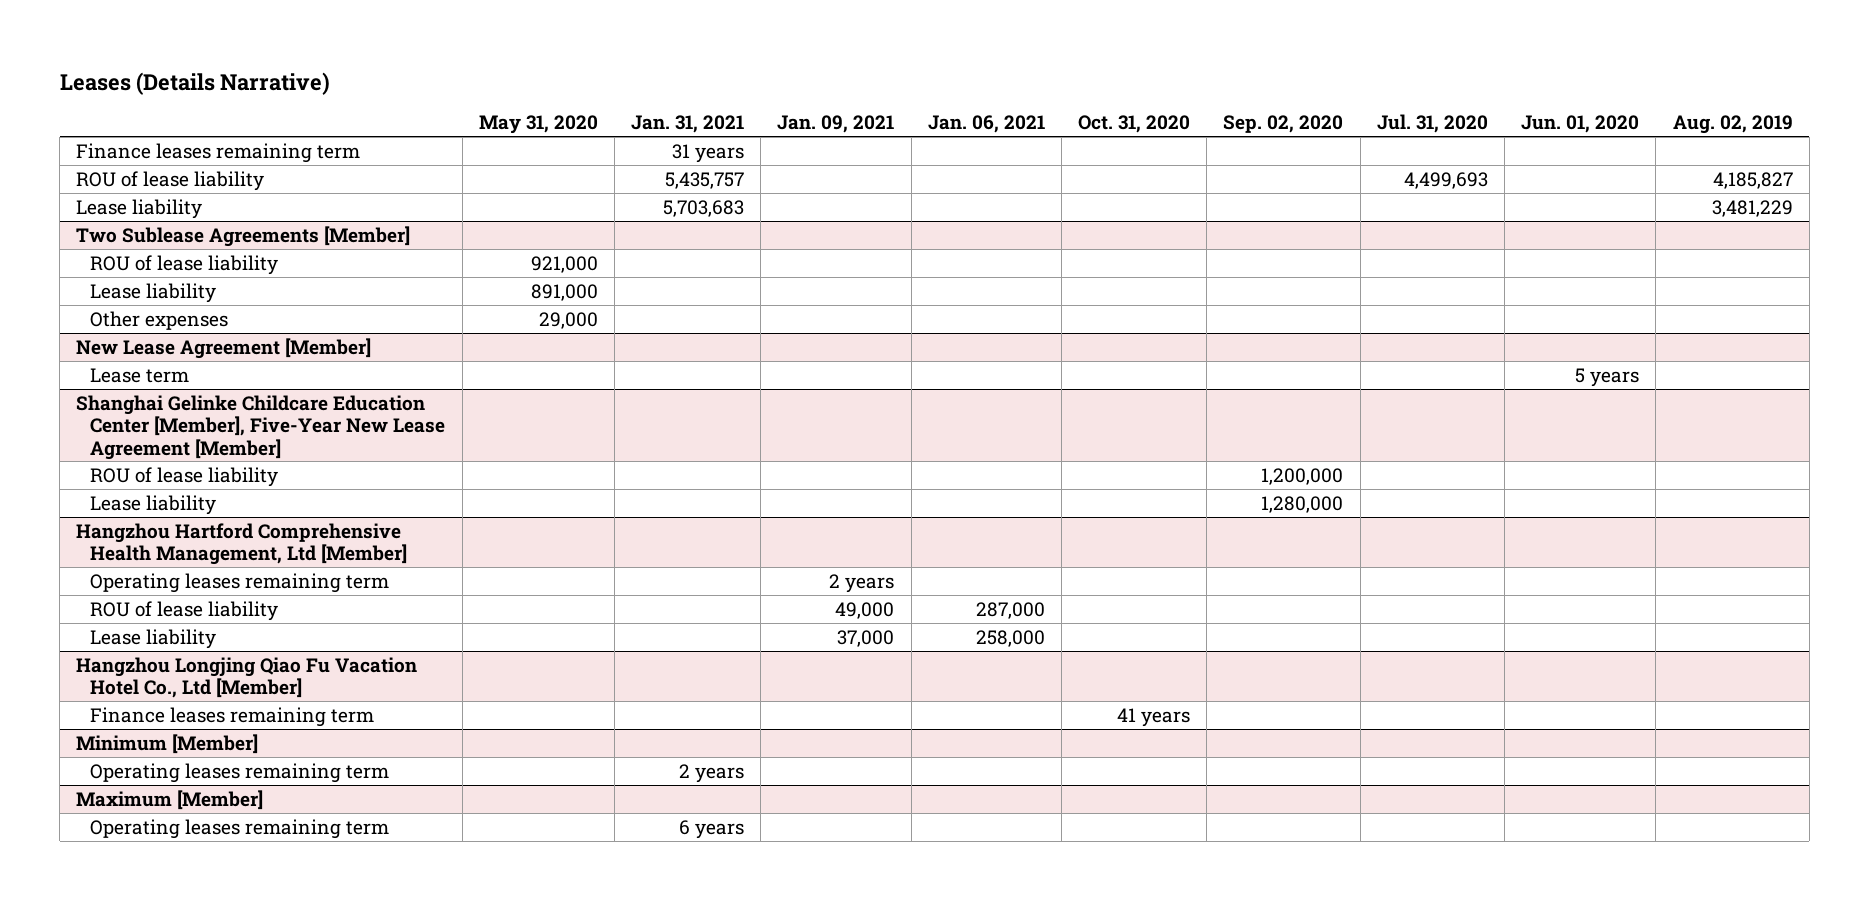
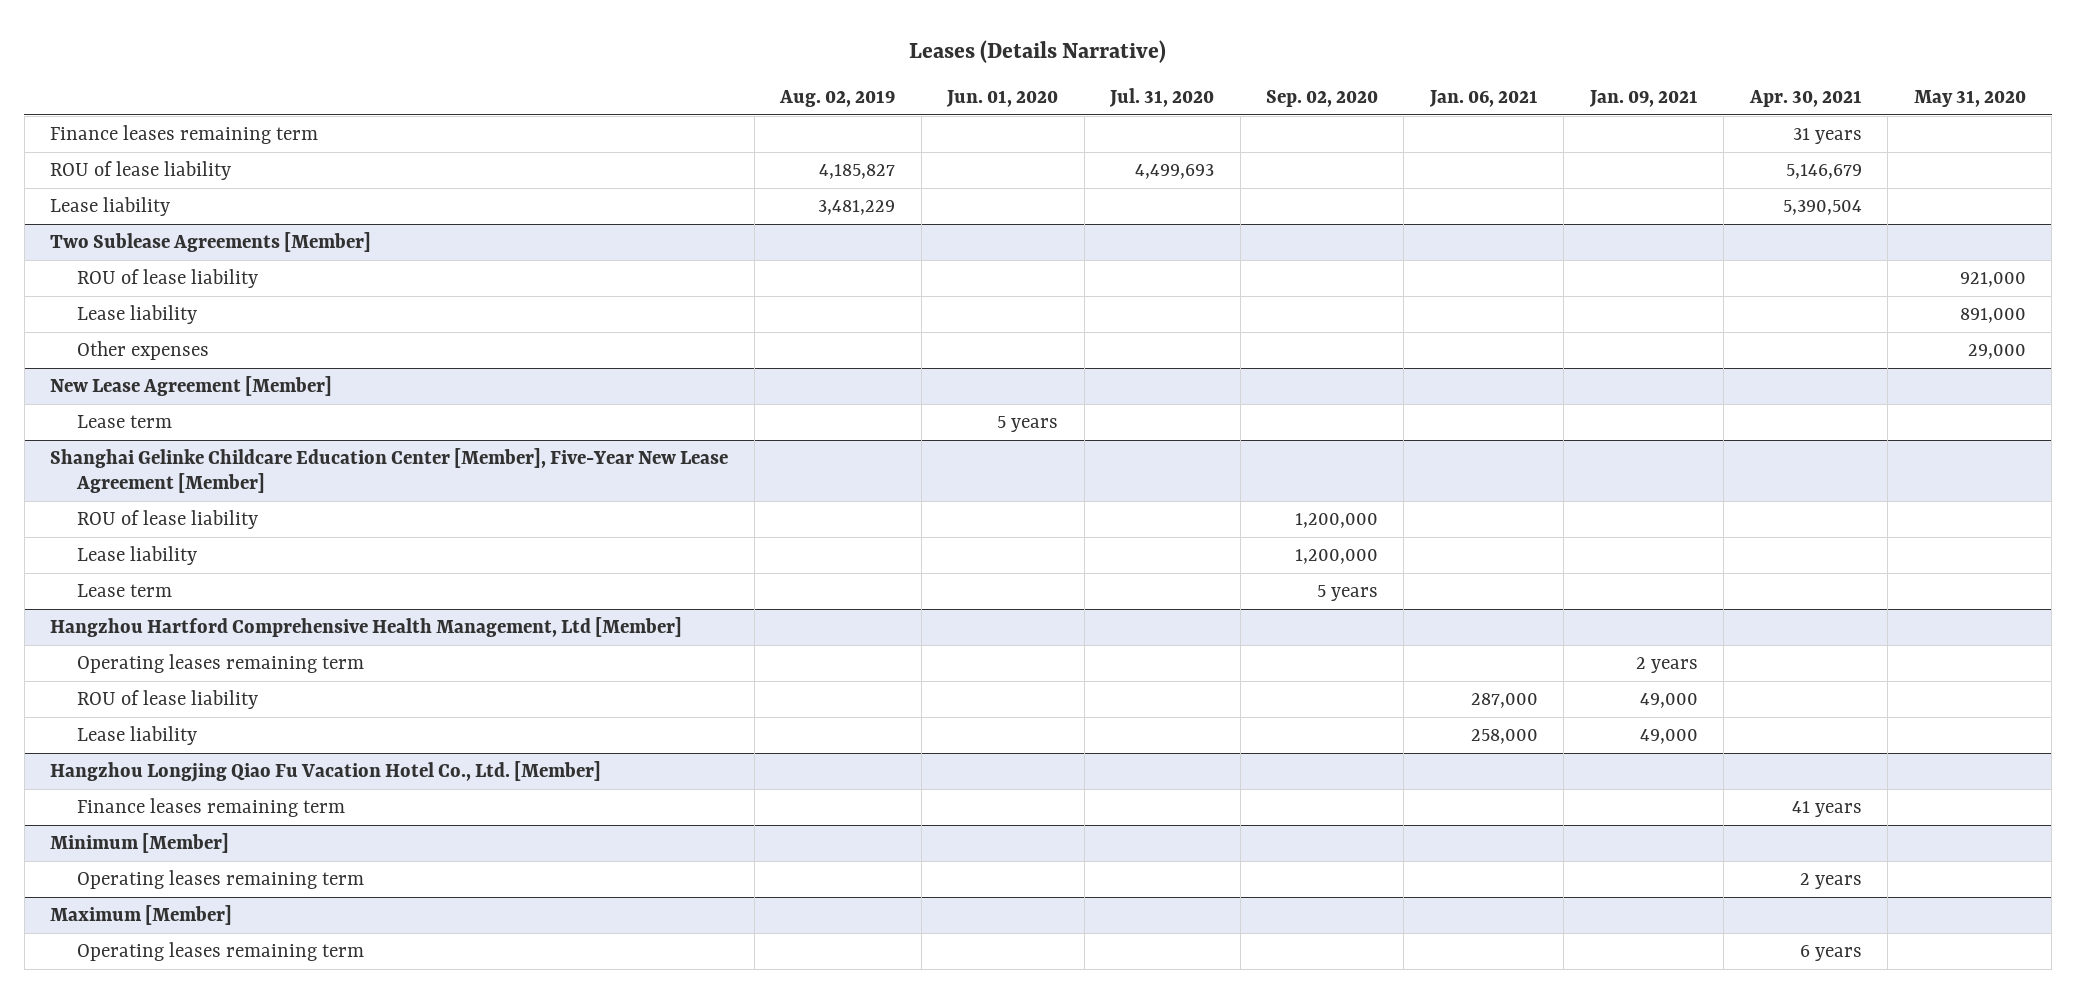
- | May 31, 2020 | Jan. 31, 2021 | Jan. 09, 2021 | Jan. 06, 2021 | Oct. 31, 2020 | Sep. 02, 2020 | Jul. 31, 2020 | Jun. 01, 2020 | Aug. 02, 2019
+ | Aug. 02, 2019 | Jun. 01, 2020 | Jul. 31, 2020 | Sep. 02, 2020 | Jan. 06, 2021 | Jan. 09, 2021 | Apr. 30, 2021 | May 31, 2020
@ Shanghai Gelinke Childcare Education Center [Member], Five-Year New Lease Agreement [Member]
- Lease liability | | | | | | 1,280,000 | | |
+ Lease liability | | | | 1,200,000 | | | |
+ Lease term | | | | 5 years | | | |
@ Hangzhou Hartford Comprehensive Health Management, Ltd [Member]
- Lease liability | | | 37,000 | 258,000 | | | | |
- Hangzhou Longjing Qiao Fu Vacation Hotel Co., Ltd [Member]
@ Hangzhou Hartford Comprehensive Health Management, Ltd [Member]
+ Lease liability | | | | | 258,000 | 49,000 | |
+ Hangzhou Longjing Qiao Fu Vacation Hotel Co., Ltd. [Member]

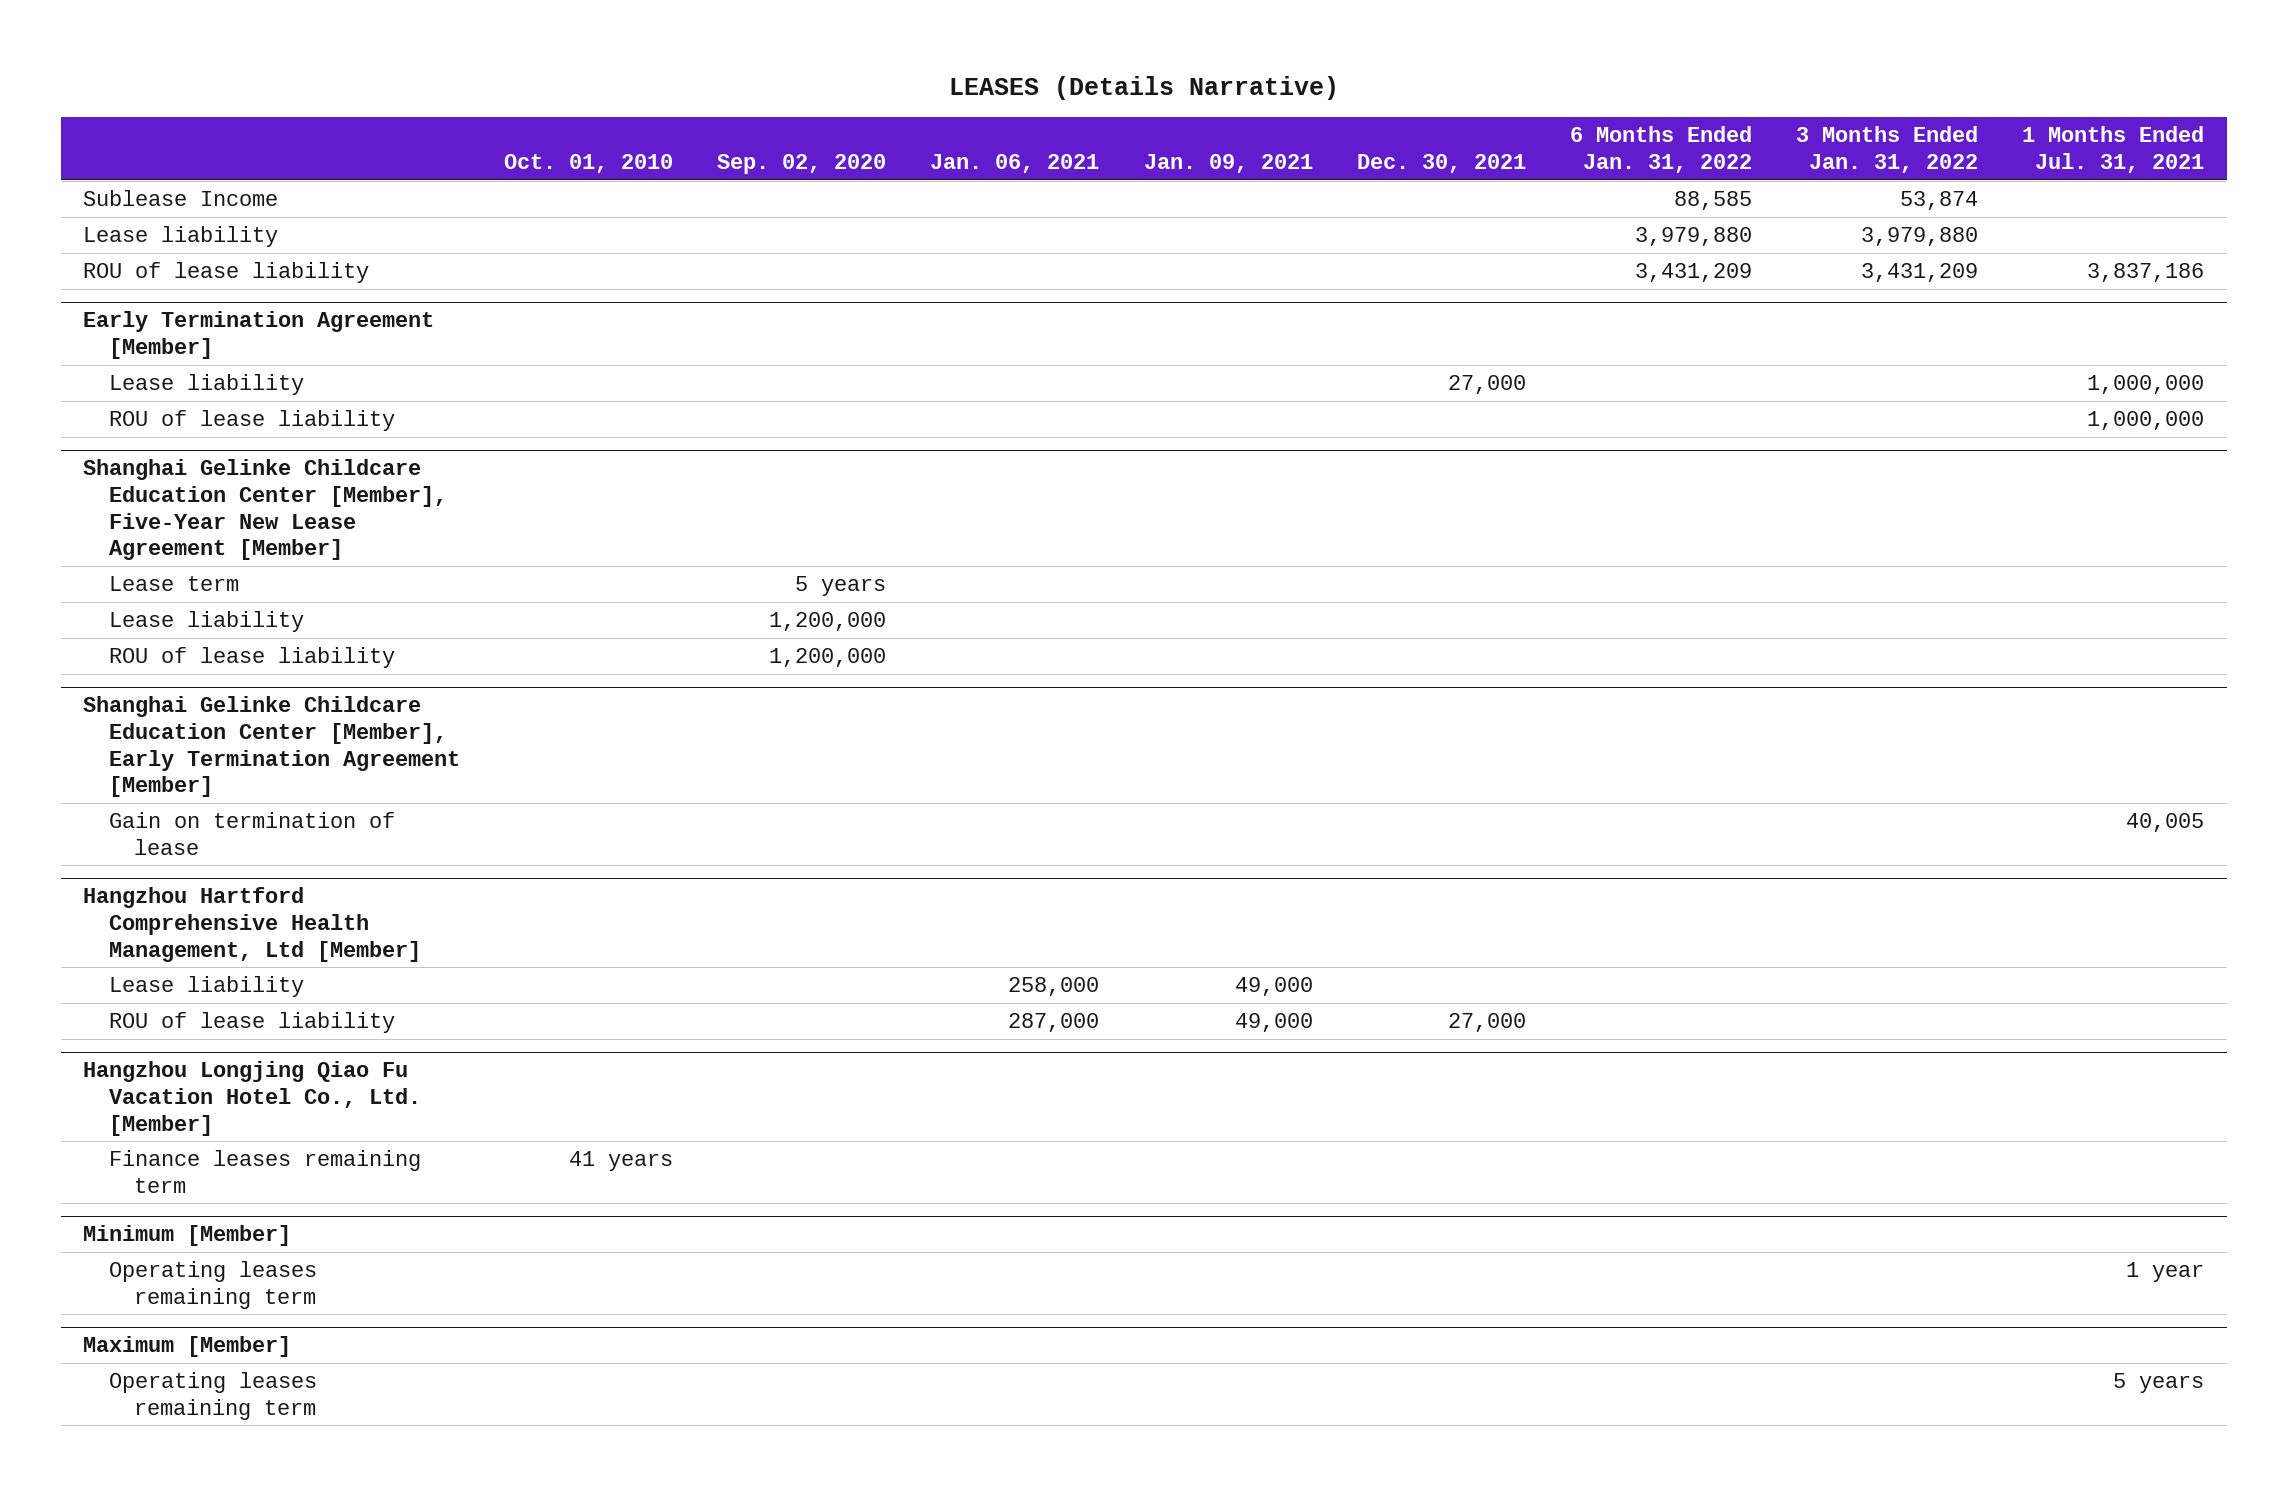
- Leases (Details Narrative)
+ LEASES (Details Narrative)
- | Aug. 02, 2019 | Jun. 01, 2020 | Jul. 31, 2020 | Sep. 02, 2020 | Jan. 06, 2021 | Jan. 09, 2021 | Apr. 30, 2021 | May 31, 2020
+ | Oct. 01, 2010 | Sep. 02, 2020 | Jan. 06, 2021 | Jan. 09, 2021 | Dec. 30, 2021 | 6 Months Ended Jan. 31, 2022 | 3 Months Ended Jan. 31, 2022 | 1 Months Ended Jul. 31, 2021
- Finance leases remaining term | | | | | | | 31 years |
+ Sublease Income | | | | | | 88,585 | 53,874 |
- Two Sublease Agreements [Member]
- ROU of lease liability | | | | | | | | 921,000
- Lease liability | | | | | | | | 891,000
- Other expenses | | | | | | | | 29,000
- New Lease Agreement [Member]
- Lease term | | 5 years | | | | | |
moved down: ROU of lease liability | | | | | | 3,431,209 | 3,431,209 | 3,837,186
+ Early Termination Agreement [Member]
+ Lease liability | | | | | 27,000 | | | 1,000,000
+ ROU of lease liability | | | | | | | | 1,000,000
@ Shanghai Gelinke Childcare Education Center [Member], Five-Year New Lease Agreement [Member]
moved down: Lease liability | | 1,200,000 | | | | | |
moved down: ROU of lease liability | | 1,200,000 | | | | | |
+ Shanghai Gelinke Childcare Education Center [Member], Early Termination Agreement [Member]
+ Gain on termination of lease | | | | | | | | 40,005
@ Hangzhou Hartford Comprehensive Health Management, Ltd [Member]
- Operating leases remaining term | | | | | | 2 years | |
moved down: ROU of lease liability | | | 287,000 | 49,000 | 27,000 | | |

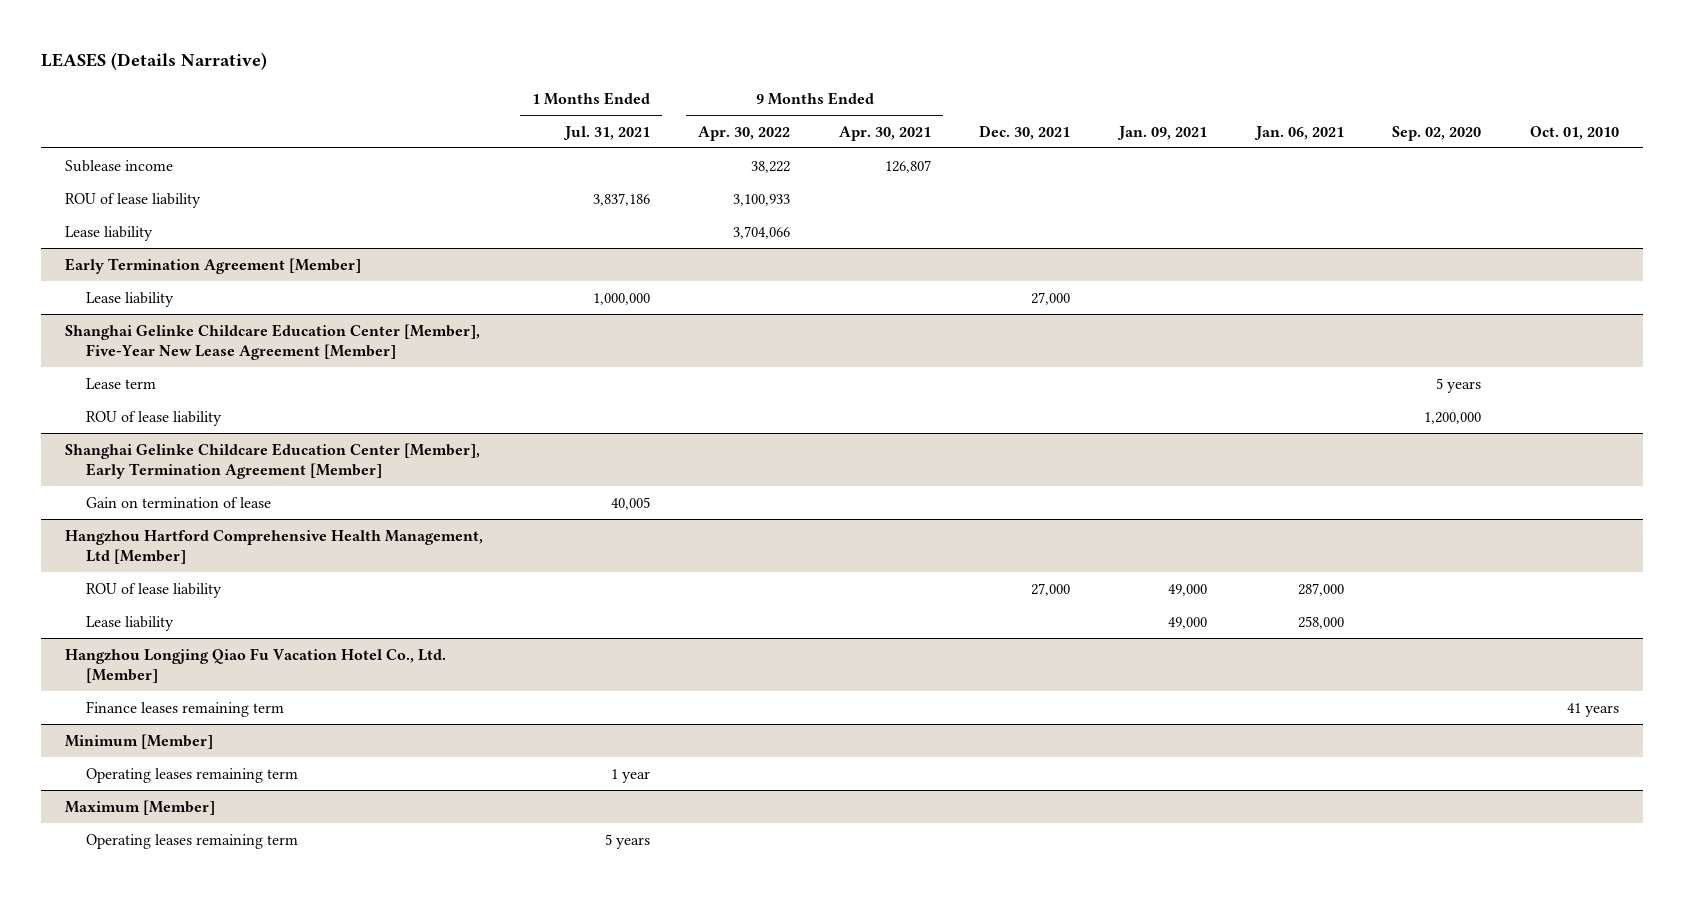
- | Oct. 01, 2010 | Sep. 02, 2020 | Jan. 06, 2021 | Jan. 09, 2021 | Dec. 30, 2021 | 6 Months Ended Jan. 31, 2022 | 3 Months Ended Jan. 31, 2022 | 1 Months Ended Jul. 31, 2021
+ | 1 Months Ended Jul. 31, 2021 | 9 Months Ended Apr. 30, 2022 | 9 Months Ended Apr. 30, 2021 | Dec. 30, 2021 | Jan. 09, 2021 | Jan. 06, 2021 | Sep. 02, 2020 | Oct. 01, 2010
- Sublease Income | | | | | | 88,585 | 53,874 |
+ Sublease income | | 38,222 | 126,807 | | | | |
moved down: Lease liability | | 3,704,066 | | | | | |
@ Early Termination Agreement [Member]
- ROU of lease liability | | | | | | | | 1,000,000
@ Shanghai Gelinke Childcare Education Center [Member], Five-Year New Lease Agreement [Member]
- Lease liability | | 1,200,000 | | | | | |
@ Hangzhou Hartford Comprehensive Health Management, Ltd [Member]
moved down: Lease liability | | | | | 49,000 | 258,000 | |

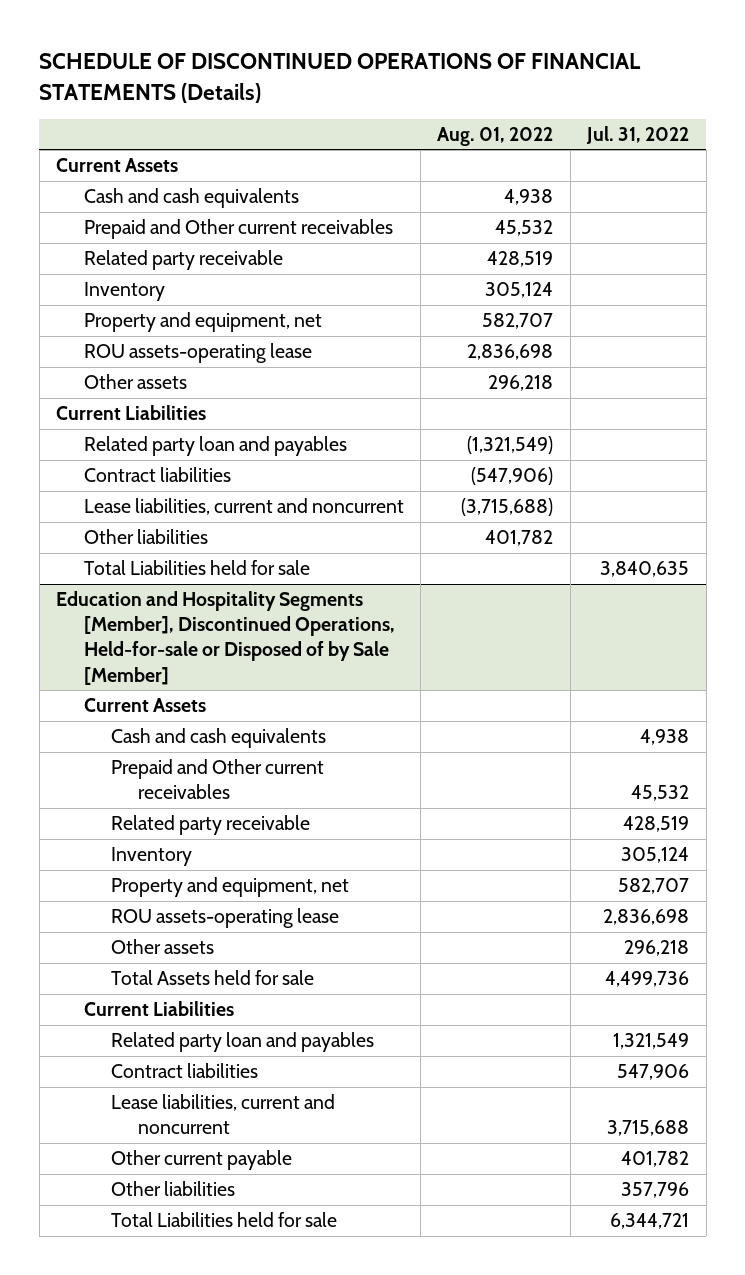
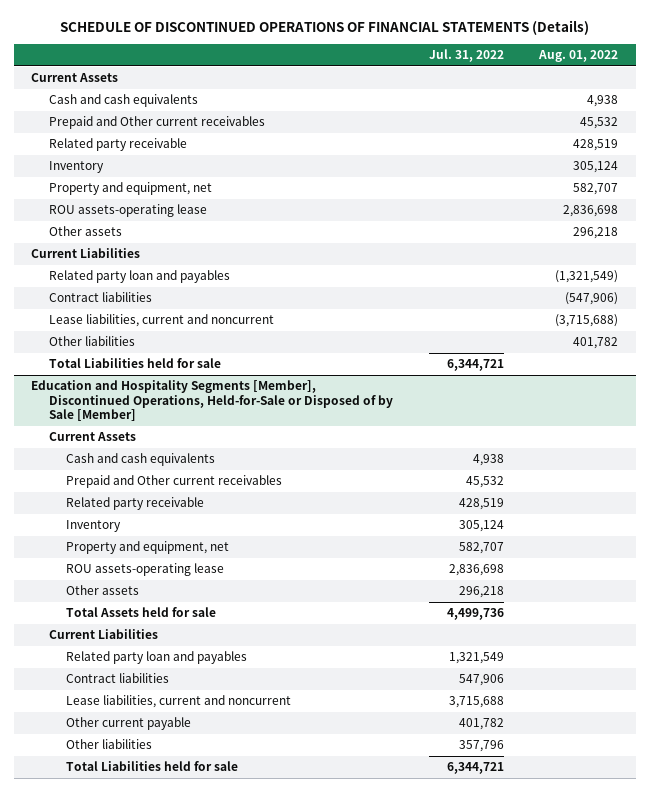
- | Aug. 01, 2022 | Jul. 31, 2022
+ | Jul. 31, 2022 | Aug. 01, 2022
- Total Liabilities held for sale | | 3,840,635
- Education and Hospitality Segments [Member], Discontinued Operations, Held-for-sale or Disposed of by Sale [Member]
+ Total Liabilities held for sale | 6,344,721 |
+ Education and Hospitality Segments [Member], Discontinued Operations, Held-for-Sale or Disposed of by Sale [Member]

